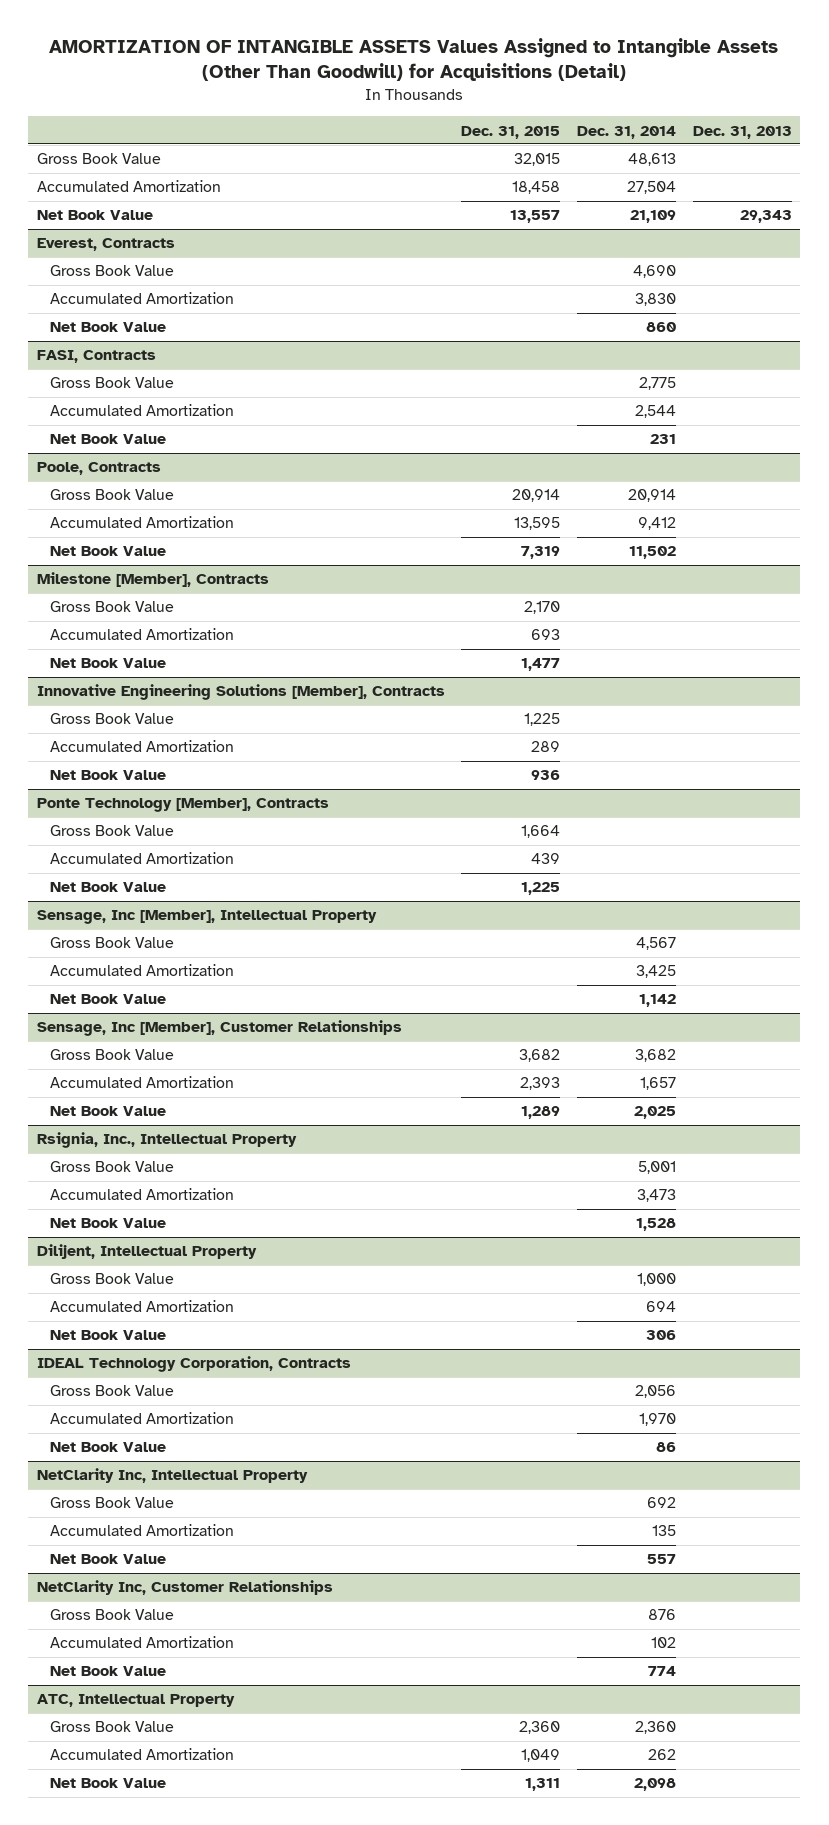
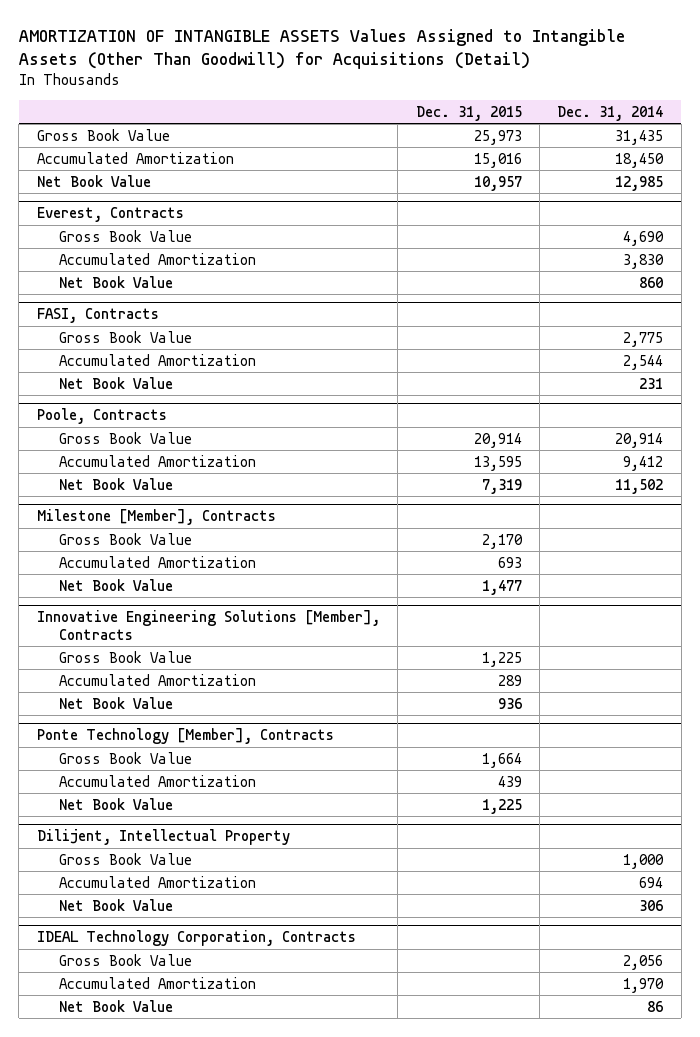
- | Dec. 31, 2015 | Dec. 31, 2014 | Dec. 31, 2013
+ | Dec. 31, 2015 | Dec. 31, 2014
- Gross Book Value | 32,015 | 48,613 |
- Accumulated Amortization | 18,458 | 27,504 |
- Net Book Value | 13,557 | 21,109 | 29,343
+ Gross Book Value | 25,973 | 31,435
+ Accumulated Amortization | 15,016 | 18,450
+ Net Book Value | 10,957 | 12,985
- Sensage, Inc [Member], Intellectual Property
- Gross Book Value | | 4,567 |
- Accumulated Amortization | | 3,425 |
- Net Book Value | | 1,142 |
- Sensage, Inc [Member], Customer Relationships
- Gross Book Value | 3,682 | 3,682 |
- Accumulated Amortization | 2,393 | 1,657 |
- Net Book Value | 1,289 | 2,025 |
- Rsignia, Inc., Intellectual Property
- Gross Book Value | | 5,001 |
- Accumulated Amortization | | 3,473 |
- Net Book Value | | 1,528 |
- NetClarity Inc, Intellectual Property
- Gross Book Value | | 692 |
- Accumulated Amortization | | 135 |
- Net Book Value | | 557 |
- NetClarity Inc, Customer Relationships
- Gross Book Value | | 876 |
- Accumulated Amortization | | 102 |
- Net Book Value | | 774 |
- ATC, Intellectual Property
- Gross Book Value | 2,360 | 2,360 |
- Accumulated Amortization | 1,049 | 262 |
- Net Book Value | 1,311 | 2,098 |

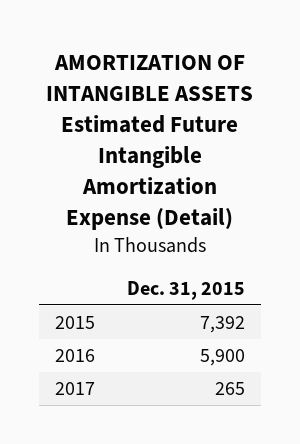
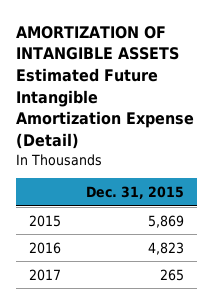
- 2015 | 7,392
- 2016 | 5,900
+ 2015 | 5,869
+ 2016 | 4,823

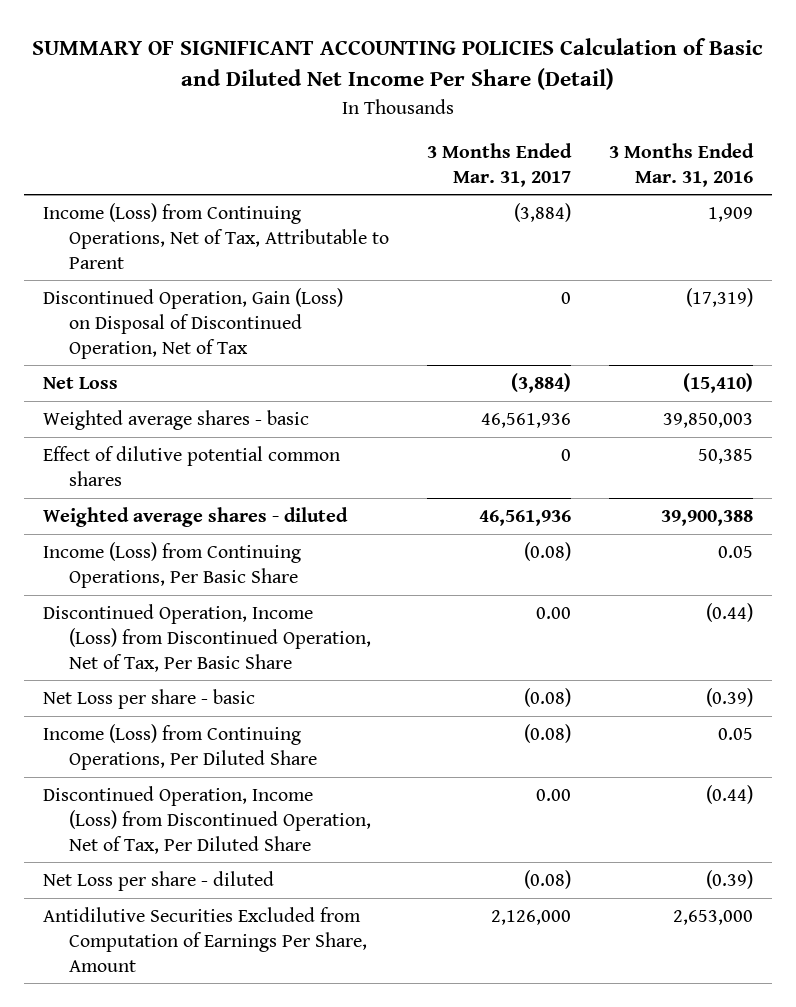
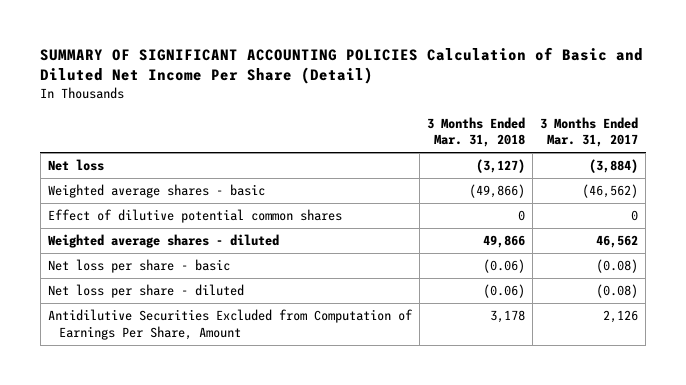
- | 3 Months Ended Mar. 31, 2017 | 3 Months Ended Mar. 31, 2016
+ | 3 Months Ended Mar. 31, 2018 | 3 Months Ended Mar. 31, 2017
- Income (Loss) from Continuing Operations, Net of Tax, Attributable to Parent | (3,884) | 1,909
- Discontinued Operation, Gain (Loss) on Disposal of Discontinued Operation, Net of Tax | 0 | (17,319)
- Net Loss | (3,884) | (15,410)
- Weighted average shares - basic | 46,561,936 | 39,850,003
+ Net loss | (3,127) | (3,884)
+ Weighted average shares - basic | (49,866) | (46,562)
- Weighted average shares - diluted | 46,561,936 | 39,900,388
- Income (Loss) from Continuing Operations, Per Basic Share | (0.08) | 0.05
- Discontinued Operation, Income (Loss) from Discontinued Operation, Net of Tax, Per Basic Share | 0.00 | (0.44)
- Net Loss per share - basic | (0.08) | (0.39)
- Income (Loss) from Continuing Operations, Per Diluted Share | (0.08) | 0.05
- Discontinued Operation, Income (Loss) from Discontinued Operation, Net of Tax, Per Diluted Share | 0.00 | (0.44)
- Net Loss per share - diluted | (0.08) | (0.39)
- Antidilutive Securities Excluded from Computation of Earnings Per Share, Amount | 2,126,000 | 2,653,000
+ Weighted average shares - diluted | 49,866 | 46,562
+ Net loss per share - basic | (0.06) | (0.08)
+ Net loss per share - diluted | (0.06) | (0.08)
+ Antidilutive Securities Excluded from Computation of Earnings Per Share, Amount | 3,178 | 2,126

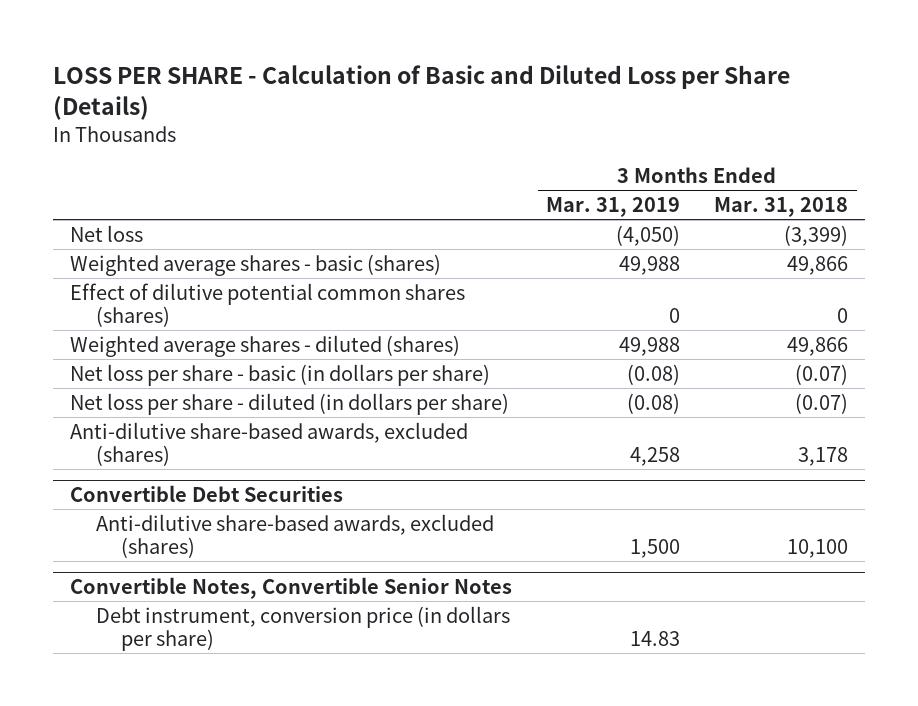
- SUMMARY OF SIGNIFICANT ACCOUNTING POLICIES Calculation of Basic and Diluted Net Income Per Share (Detail)
+ LOSS PER SHARE - Calculation of Basic and Diluted Loss per Share (Details)
- | 3 Months Ended Mar. 31, 2018 | 3 Months Ended Mar. 31, 2017
+ | 3 Months Ended Mar. 31, 2019 | 3 Months Ended Mar. 31, 2018
- Net loss | (3,127) | (3,884)
- Weighted average shares - basic | (49,866) | (46,562)
- Effect of dilutive potential common shares | 0 | 0
- Weighted average shares - diluted | 49,866 | 46,562
- Net loss per share - basic | (0.06) | (0.08)
- Net loss per share - diluted | (0.06) | (0.08)
- Antidilutive Securities Excluded from Computation of Earnings Per Share, Amount | 3,178 | 2,126
+ Net loss | (4,050) | (3,399)
+ Weighted average shares - basic (shares) | 49,988 | 49,866
+ Effect of dilutive potential common shares (shares) | 0 | 0
+ Weighted average shares - diluted (shares) | 49,988 | 49,866
+ Net loss per share - basic (in dollars per share) | (0.08) | (0.07)
+ Net loss per share - diluted (in dollars per share) | (0.08) | (0.07)
+ Anti-dilutive share-based awards, excluded (shares) | 4,258 | 3,178
+ Convertible Debt Securities
+ Anti-dilutive share-based awards, excluded (shares) | 1,500 | 10,100
+ Convertible Notes, Convertible Senior Notes
+ Debt instrument, conversion price (in dollars per share) | 14.83 |

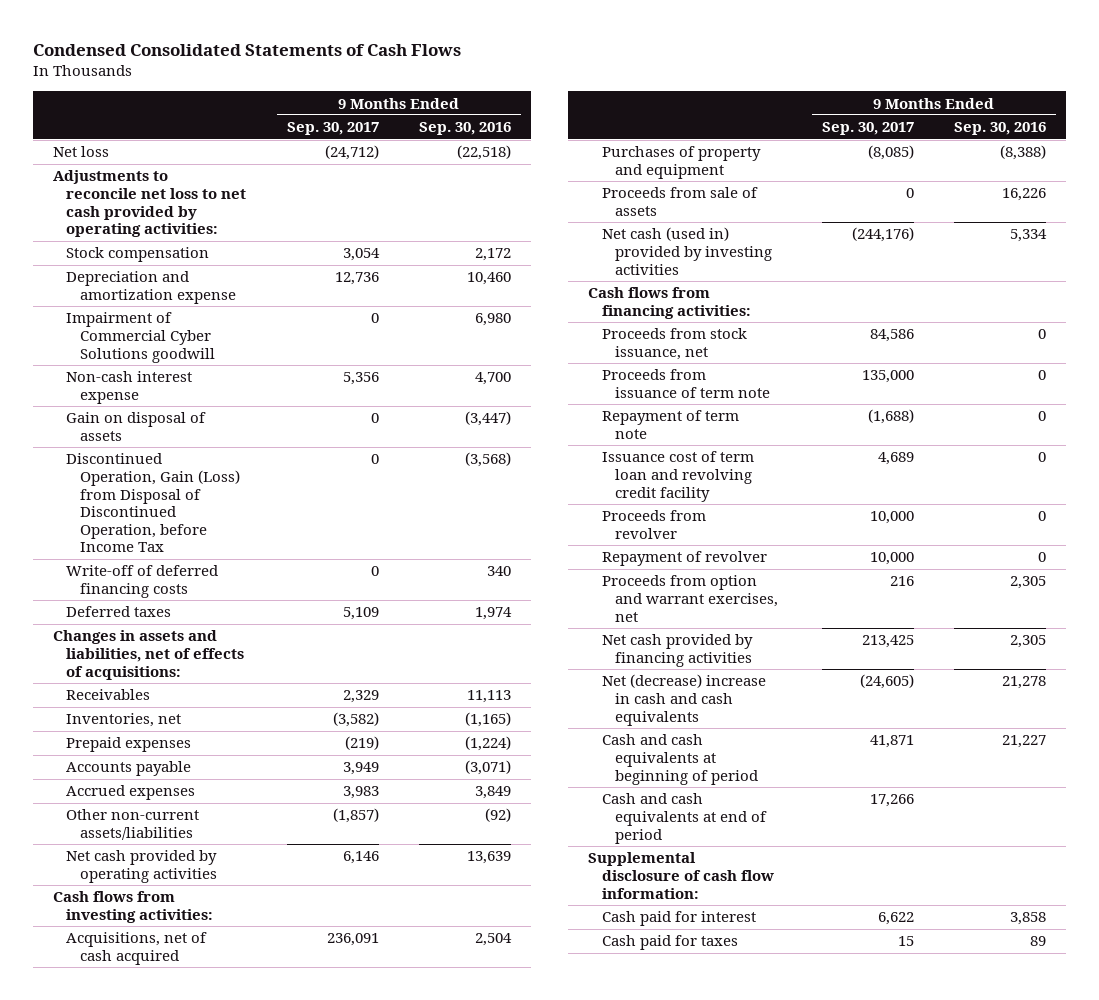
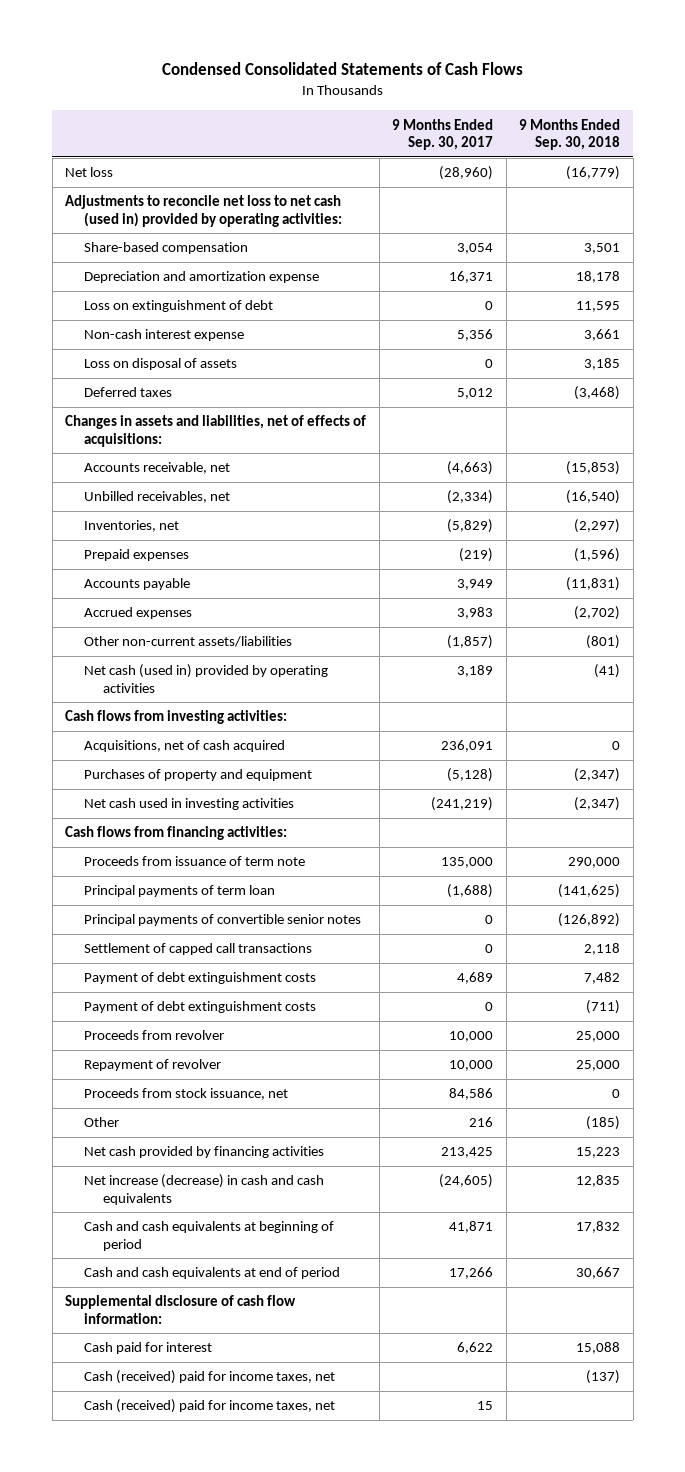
- | 9 Months Ended Sep. 30, 2017 | 9 Months Ended Sep. 30, 2016
+ | 9 Months Ended Sep. 30, 2017 | 9 Months Ended Sep. 30, 2018
- Net loss | (24,712) | (22,518)
- Adjustments to reconcile net loss to net cash provided by operating activities:
- Stock compensation | 3,054 | 2,172
- Depreciation and amortization expense | 12,736 | 10,460
- Impairment of Commercial Cyber Solutions goodwill | 0 | 6,980
+ Net loss | (28,960) | (16,779)
+ Adjustments to reconcile net loss to net cash (used in) provided by operating activities:
+ Share-based compensation | 3,054 | 3,501
+ Depreciation and amortization expense | 16,371 | 18,178
+ Loss on extinguishment of debt | 0 | 11,595
- Gain on disposal of assets | 0 | (3,447)
- Discontinued Operation, Gain (Loss) from Disposal of Discontinued Operation, before Income Tax | 0 | (3,568)
- Write-off of deferred financing costs | 0 | 340
- Deferred taxes | 5,109 | 1,974
+ Loss on disposal of assets | 0 | 3,185
+ Deferred taxes | 5,012 | (3,468)
- Receivables | 2,329 | 11,113
- Inventories, net | (3,582) | (1,165)
+ Accounts receivable, net | (4,663) | (15,853)
+ Unbilled receivables, net | (2,334) | (16,540)
+ Inventories, net | (5,829) | (2,297)
- Net cash provided by operating activities | 6,146 | 13,639
+ Net cash (used in) provided by operating activities | 3,189 | (41)
- Purchases of property and equipment | (8,085) | (8,388)
- Proceeds from sale of assets | 0 | 16,226
- Net cash (used in) provided by investing activities | (244,176) | 5,334
+ Purchases of property and equipment | (5,128) | (2,347)
+ Net cash used in investing activities | (241,219) | (2,347)
- Repayment of term note | (1,688) | 0
- Issuance cost of term loan and revolving credit facility | 4,689 | 0
+ Principal payments of term loan | (1,688) | (141,625)
+ Principal payments of convertible senior notes | 0 | (126,892)
+ Settlement of capped call transactions | 0 | 2,118
+ Payment of debt extinguishment costs | 4,689 | 7,482
+ Payment of debt extinguishment costs | 0 | (711)
- Proceeds from option and warrant exercises, net | 216 | 2,305
moved down: Proceeds from stock issuance, net | 84,586 | 0
+ Other | 216 | (185)
- Net (decrease) increase in cash and cash equivalents | (24,605) | 21,278
+ Net increase (decrease) in cash and cash equivalents | (24,605) | 12,835
- Cash paid for taxes | 15 | 89
+ Cash (received) paid for income taxes, net | | (137)
+ Cash (received) paid for income taxes, net | 15 |

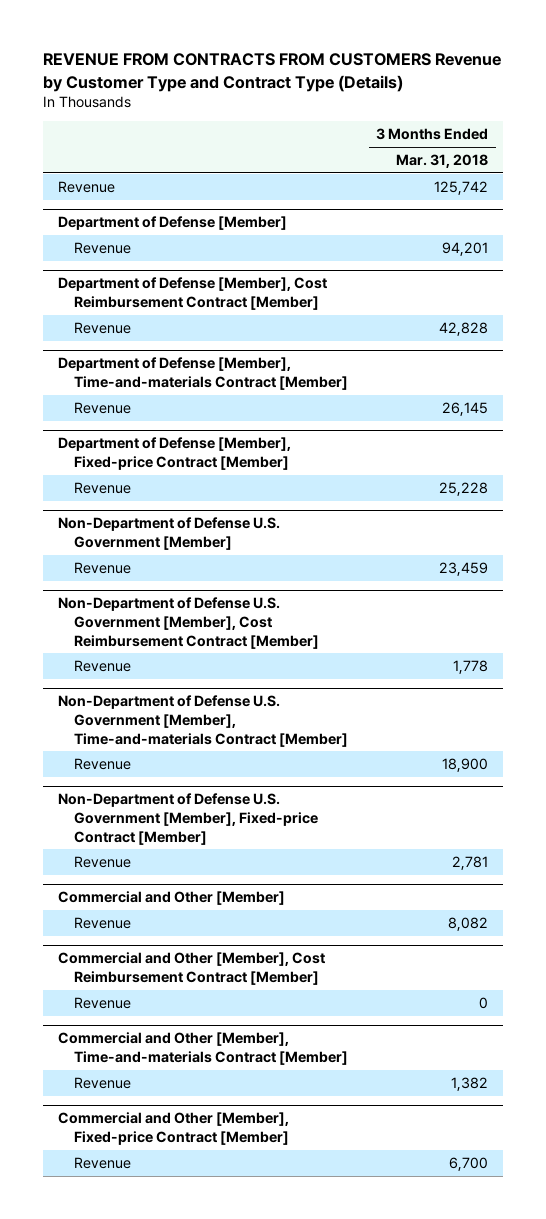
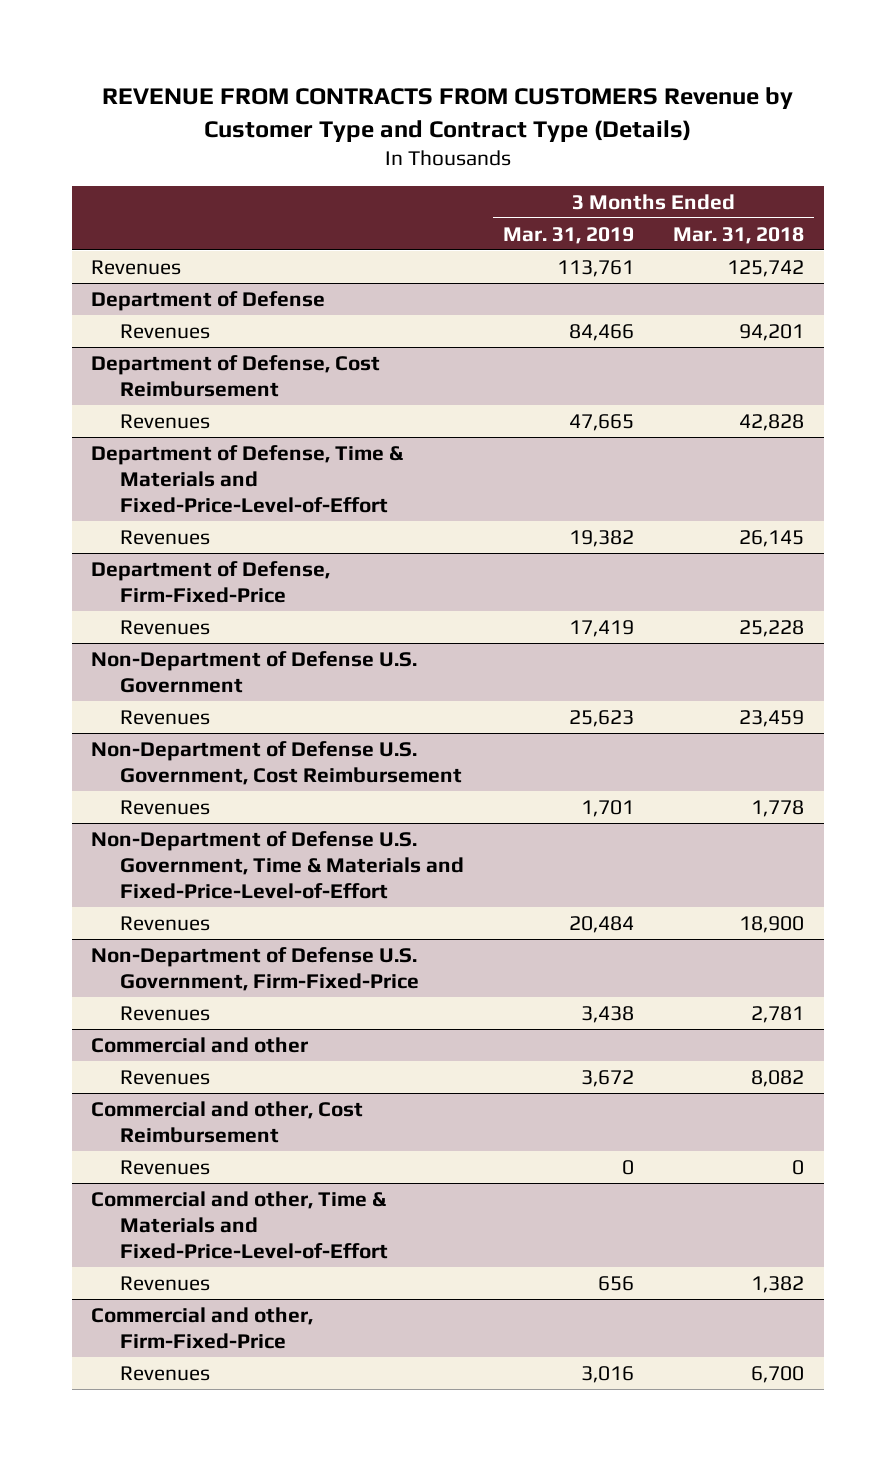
- | 3 Months Ended Mar. 31, 2018
+ | 3 Months Ended Mar. 31, 2019 | 3 Months Ended Mar. 31, 2018
- Revenue | 125,742
- Department of Defense [Member]
- Revenue | 94,201
- Department of Defense [Member], Cost Reimbursement Contract [Member]
- Revenue | 42,828
- Department of Defense [Member], Time-and-materials Contract [Member]
- Revenue | 26,145
- Department of Defense [Member], Fixed-price Contract [Member]
- Revenue | 25,228
- Non-Department of Defense U.S. Government [Member]
- Revenue | 23,459
- Non-Department of Defense U.S. Government [Member], Cost Reimbursement Contract [Member]
- Revenue | 1,778
- Non-Department of Defense U.S. Government [Member], Time-and-materials Contract [Member]
- Revenue | 18,900
- Non-Department of Defense U.S. Government [Member], Fixed-price Contract [Member]
- Revenue | 2,781
- Commercial and Other [Member]
- Revenue | 8,082
- Commercial and Other [Member], Cost Reimbursement Contract [Member]
- Revenue | 0
- Commercial and Other [Member], Time-and-materials Contract [Member]
- Revenue | 1,382
- Commercial and Other [Member], Fixed-price Contract [Member]
- Revenue | 6,700
+ Revenues | 113,761 | 125,742
+ Department of Defense
+ Revenues | 84,466 | 94,201
+ Department of Defense, Cost Reimbursement
+ Revenues | 47,665 | 42,828
+ Department of Defense, Time & Materials and Fixed-Price-Level-of-Effort
+ Revenues | 19,382 | 26,145
+ Department of Defense, Firm-Fixed-Price
+ Revenues | 17,419 | 25,228
+ Non-Department of Defense U.S. Government
+ Revenues | 25,623 | 23,459
+ Non-Department of Defense U.S. Government, Cost Reimbursement
+ Revenues | 1,701 | 1,778
+ Non-Department of Defense U.S. Government, Time & Materials and Fixed-Price-Level-of-Effort
+ Revenues | 20,484 | 18,900
+ Non-Department of Defense U.S. Government, Firm-Fixed-Price
+ Revenues | 3,438 | 2,781
+ Commercial and other
+ Revenues | 3,672 | 8,082
+ Commercial and other, Cost Reimbursement
+ Revenues | 0 | 0
+ Commercial and other, Time & Materials and Fixed-Price-Level-of-Effort
+ Revenues | 656 | 1,382
+ Commercial and other, Firm-Fixed-Price
+ Revenues | 3,016 | 6,700

